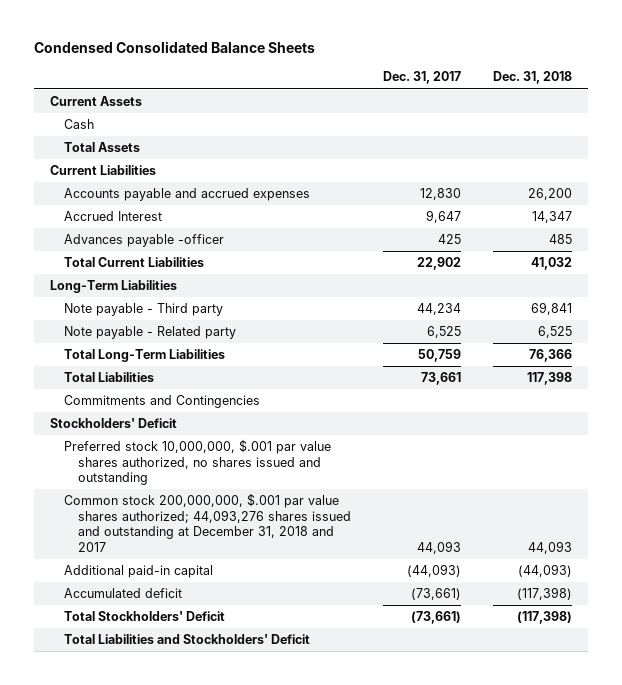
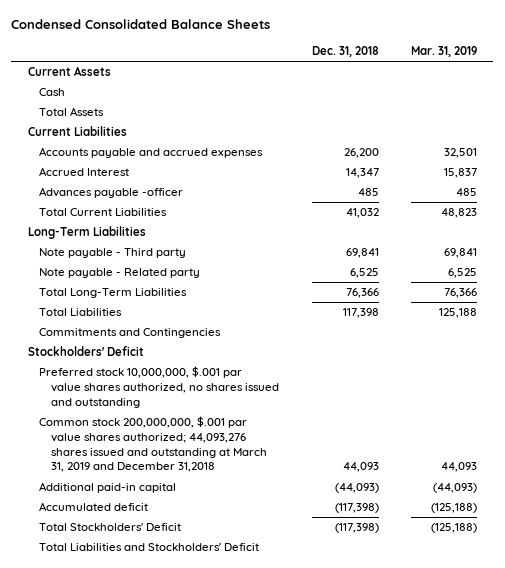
- | Dec. 31, 2017 | Dec. 31, 2018
+ | Dec. 31, 2018 | Mar. 31, 2019
- Common stock 200,000,000, $.001 par value shares authorized; 44,093,276 shares issued and outstanding at December 31, 2018 and 2017 | 44,093 | 44,093
+ Common stock 200,000,000, $.001 par value shares authorized; 44,093,276 shares issued and outstanding at March 31, 2019 and December 31,2018 | 44,093 | 44,093

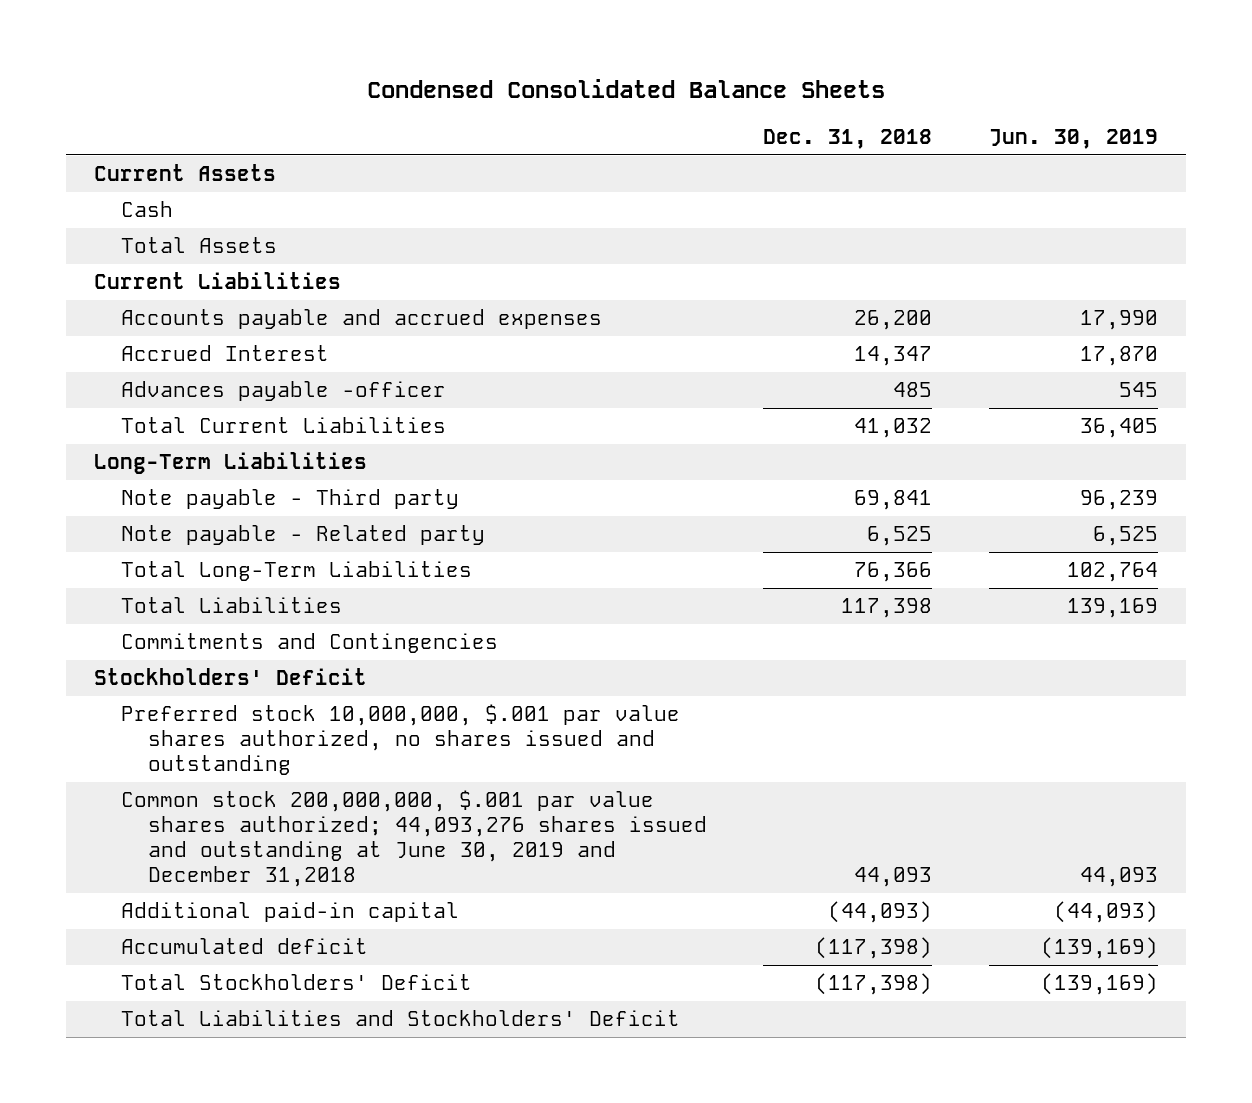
- | Dec. 31, 2018 | Mar. 31, 2019
+ | Dec. 31, 2018 | Jun. 30, 2019
- Common stock 200,000,000, $.001 par value shares authorized; 44,093,276 shares issued and outstanding at March 31, 2019 and December 31,2018 | 44,093 | 44,093
+ Common stock 200,000,000, $.001 par value shares authorized; 44,093,276 shares issued and outstanding at June 30, 2019 and December 31,2018 | 44,093 | 44,093

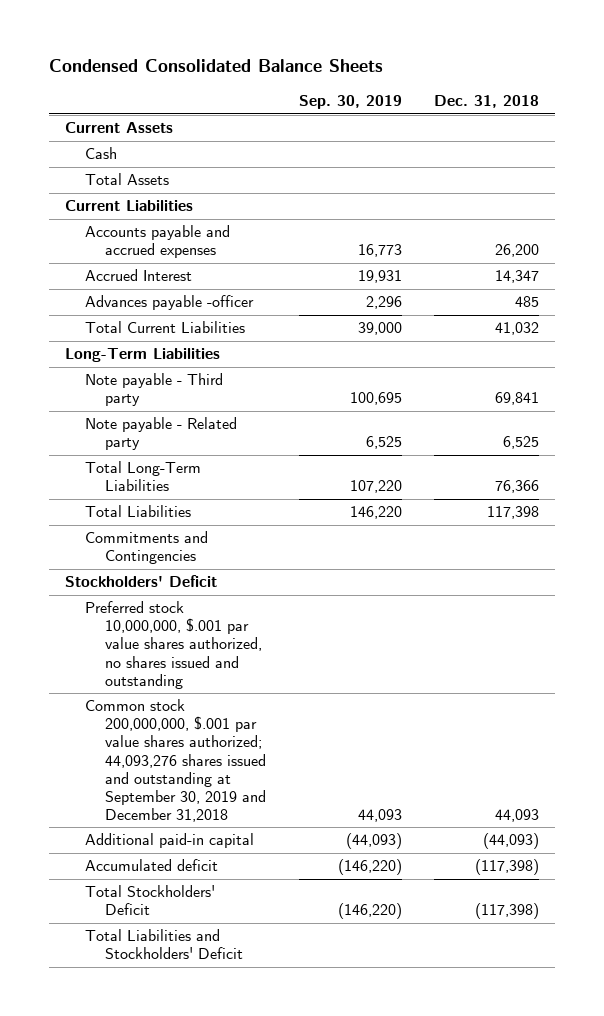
- | Dec. 31, 2018 | Jun. 30, 2019
+ | Sep. 30, 2019 | Dec. 31, 2018
- Common stock 200,000,000, $.001 par value shares authorized; 44,093,276 shares issued and outstanding at June 30, 2019 and December 31,2018 | 44,093 | 44,093
+ Common stock 200,000,000, $.001 par value shares authorized; 44,093,276 shares issued and outstanding at September 30, 2019 and December 31,2018 | 44,093 | 44,093

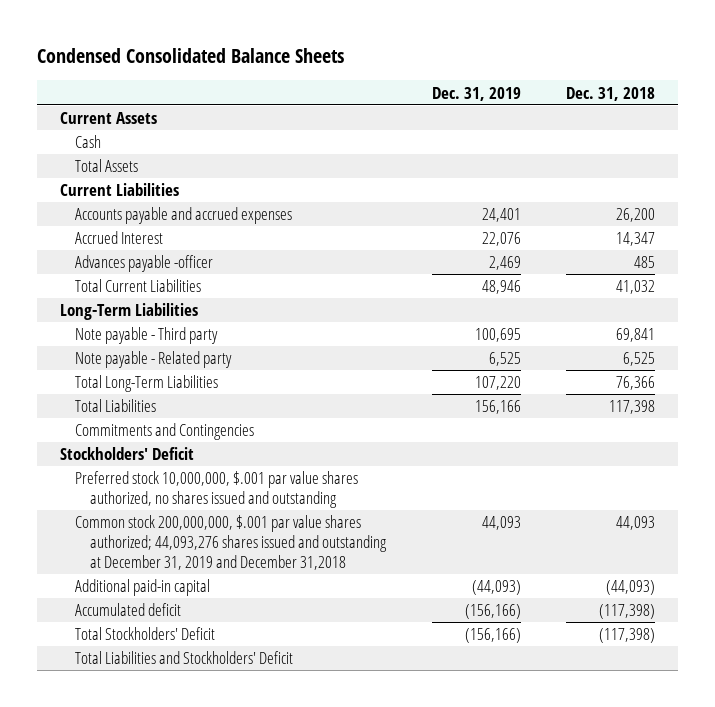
- | Sep. 30, 2019 | Dec. 31, 2018
+ | Dec. 31, 2019 | Dec. 31, 2018
- Common stock 200,000,000, $.001 par value shares authorized; 44,093,276 shares issued and outstanding at September 30, 2019 and December 31,2018 | 44,093 | 44,093
+ Common stock 200,000,000, $.001 par value shares authorized; 44,093,276 shares issued and outstanding at December 31, 2019 and December 31,2018 | 44,093 | 44,093

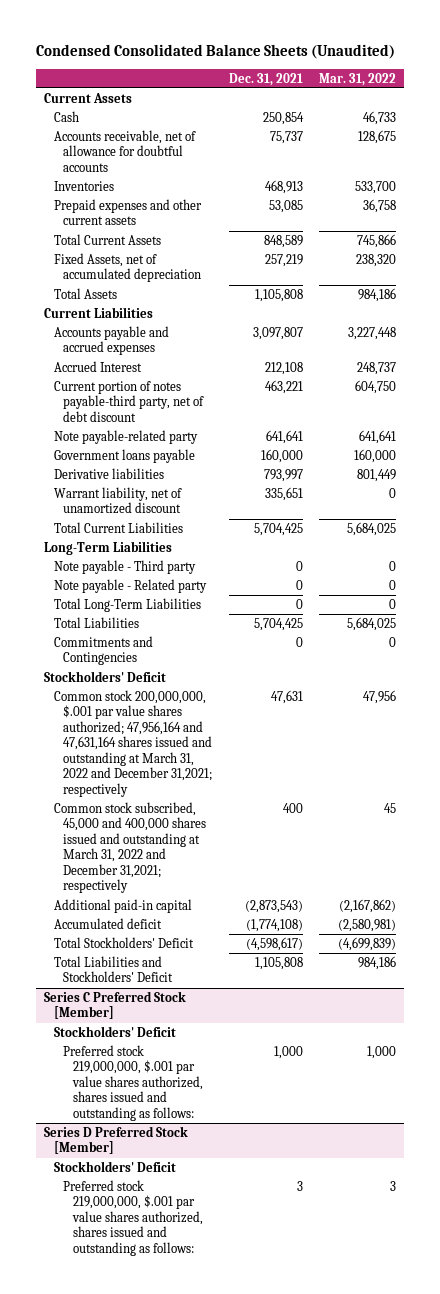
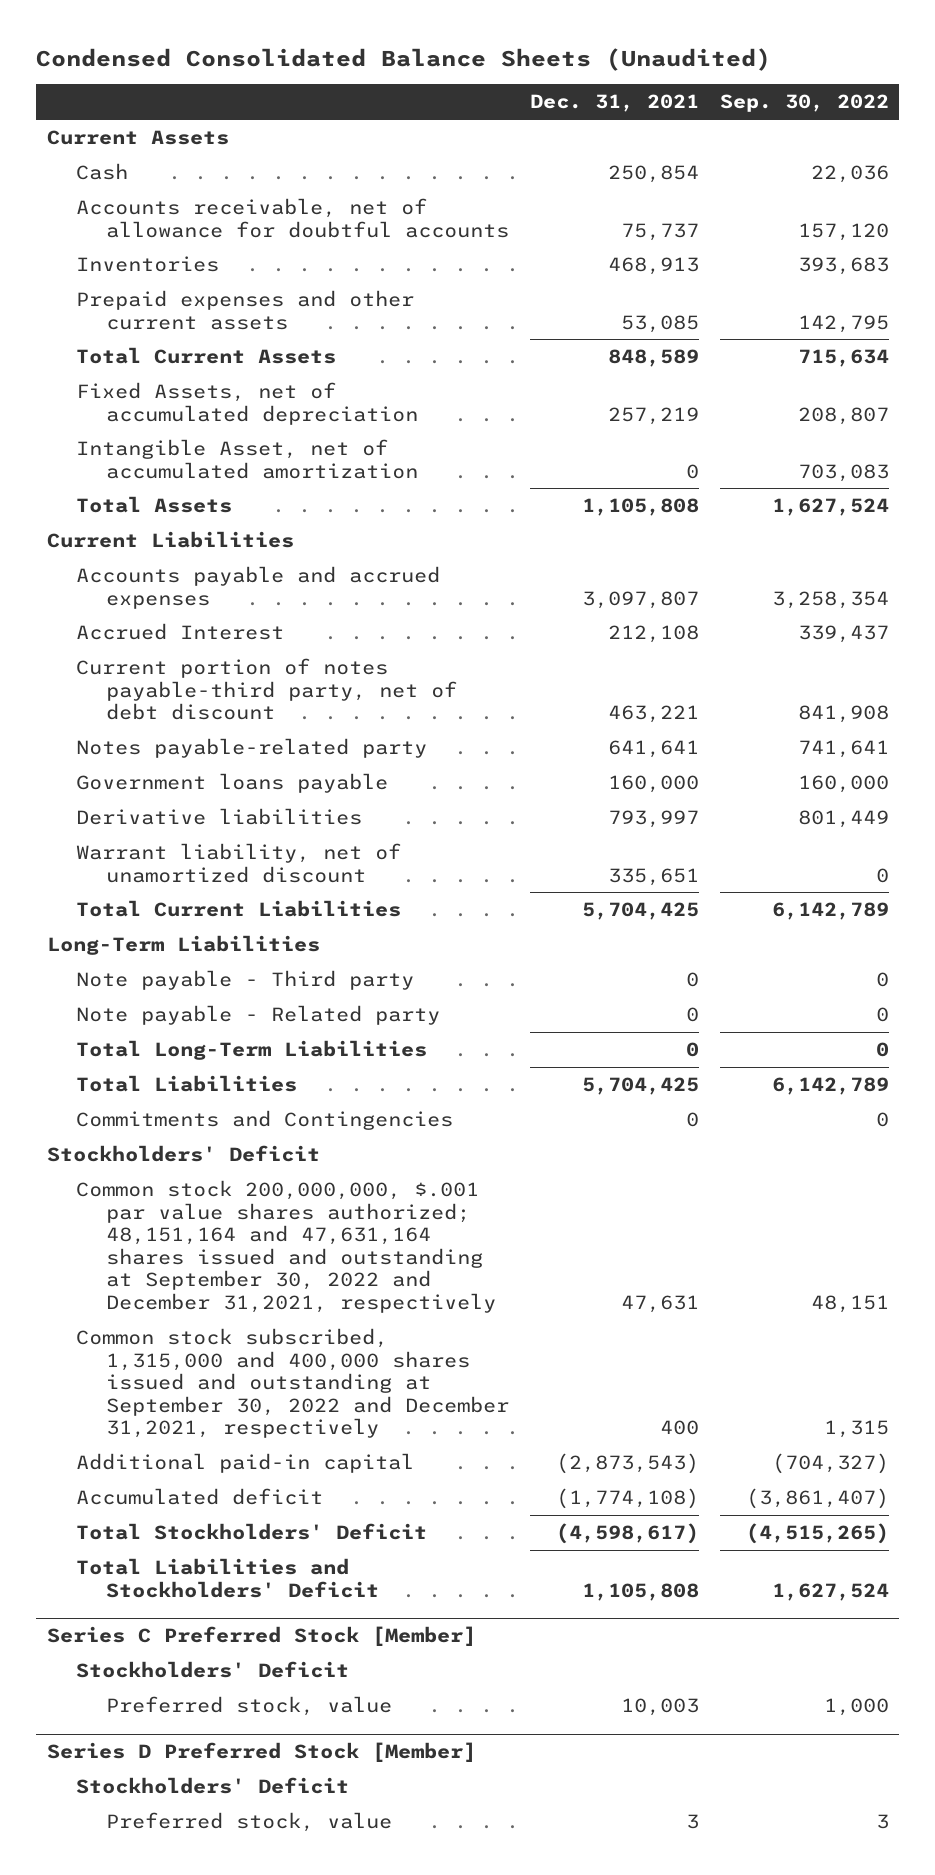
- | Dec. 31, 2021 | Mar. 31, 2022
+ | Dec. 31, 2021 | Sep. 30, 2022
+ Intangible Asset, net of accumulated amortization | 0 | 703,083
- Note payable-related party | 641,641 | 641,641
+ Notes payable-related party | 641,641 | 741,641
- Common stock 200,000,000, $.001 par value shares authorized; 47,956,164 and 47,631,164 shares issued and outstanding at March 31, 2022 and December 31,2021; respectively | 47,631 | 47,956
- Common stock subscribed, 45,000 and 400,000 shares issued and outstanding at March 31, 2022 and December 31,2021; respectively | 400 | 45
+ Common stock 200,000,000, $.001 par value shares authorized; 48,151,164 and 47,631,164 shares issued and outstanding at September 30, 2022 and December 31,2021, respectively | 47,631 | 48,151
+ Common stock subscribed, 1,315,000 and 400,000 shares issued and outstanding at September 30, 2022 and December 31,2021, respectively | 400 | 1,315
@ Series C Preferred Stock [Member]
- Preferred stock 219,000,000, $.001 par value shares authorized, shares issued and outstanding as follows: | 1,000 | 1,000
+ Preferred stock, value | 10,003 | 1,000
@ Series D Preferred Stock [Member]
- Preferred stock 219,000,000, $.001 par value shares authorized, shares issued and outstanding as follows: | 3 | 3
+ Preferred stock, value | 3 | 3

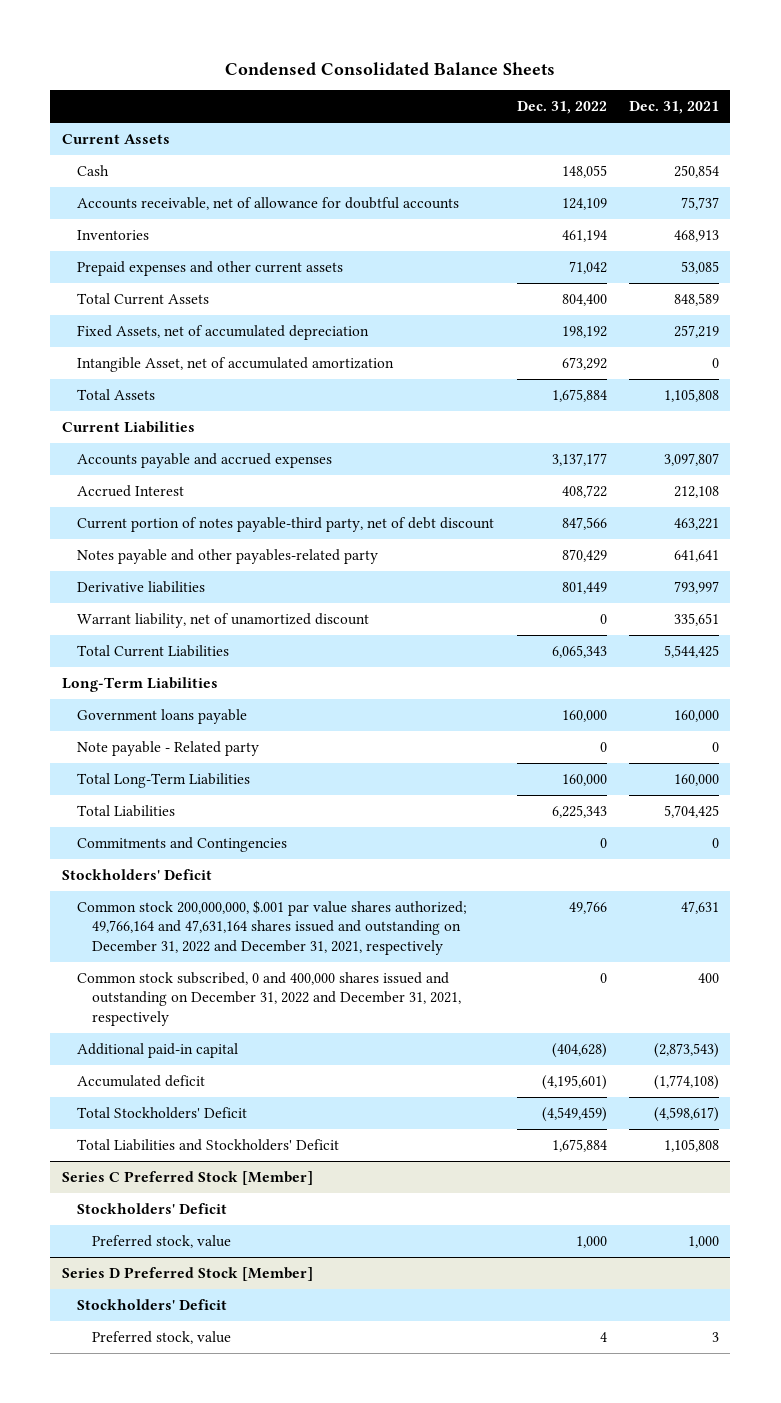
- Condensed Consolidated Balance Sheets (Unaudited)
+ Condensed Consolidated Balance Sheets
- | Dec. 31, 2021 | Sep. 30, 2022
+ | Dec. 31, 2022 | Dec. 31, 2021
- Notes payable-related party | 641,641 | 741,641
+ Notes payable and other payables-related party | 870,429 | 641,641
- Total Current Liabilities | 5,704,425 | 6,142,789
+ Total Current Liabilities | 6,065,343 | 5,544,425
- Note payable - Third party | 0 | 0
moved down: Government loans payable | 160,000 | 160,000
- Total Long-Term Liabilities | 0 | 0
+ Total Long-Term Liabilities | 160,000 | 160,000
- Common stock 200,000,000, $.001 par value shares authorized; 48,151,164 and 47,631,164 shares issued and outstanding at September 30, 2022 and December 31,2021, respectively | 47,631 | 48,151
- Common stock subscribed, 1,315,000 and 400,000 shares issued and outstanding at September 30, 2022 and December 31,2021, respectively | 400 | 1,315
+ Common stock 200,000,000, $.001 par value shares authorized; 49,766,164 and 47,631,164 shares issued and outstanding on December 31, 2022 and December 31, 2021, respectively | 49,766 | 47,631
+ Common stock subscribed, 0 and 400,000 shares issued and outstanding on December 31, 2022 and December 31, 2021, respectively | 0 | 400
@ Series C Preferred Stock [Member]
- Preferred stock, value | 10,003 | 1,000
+ Preferred stock, value | 1,000 | 1,000

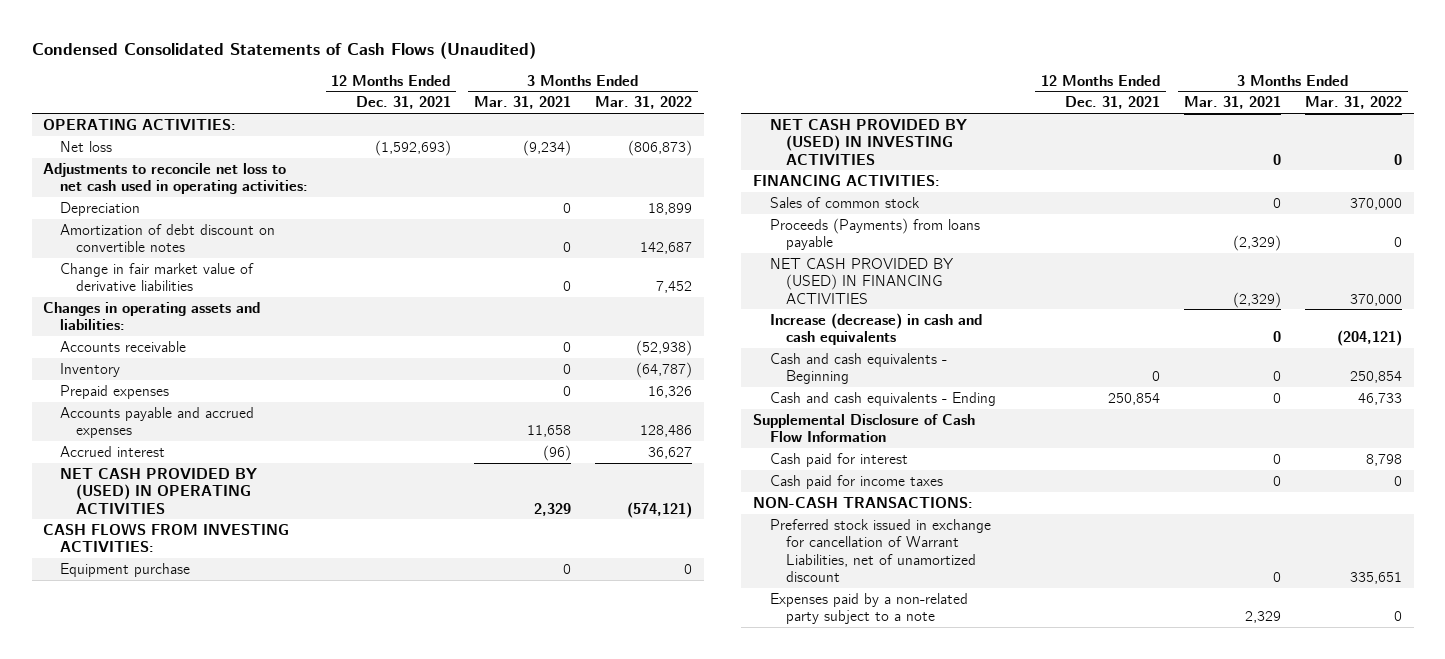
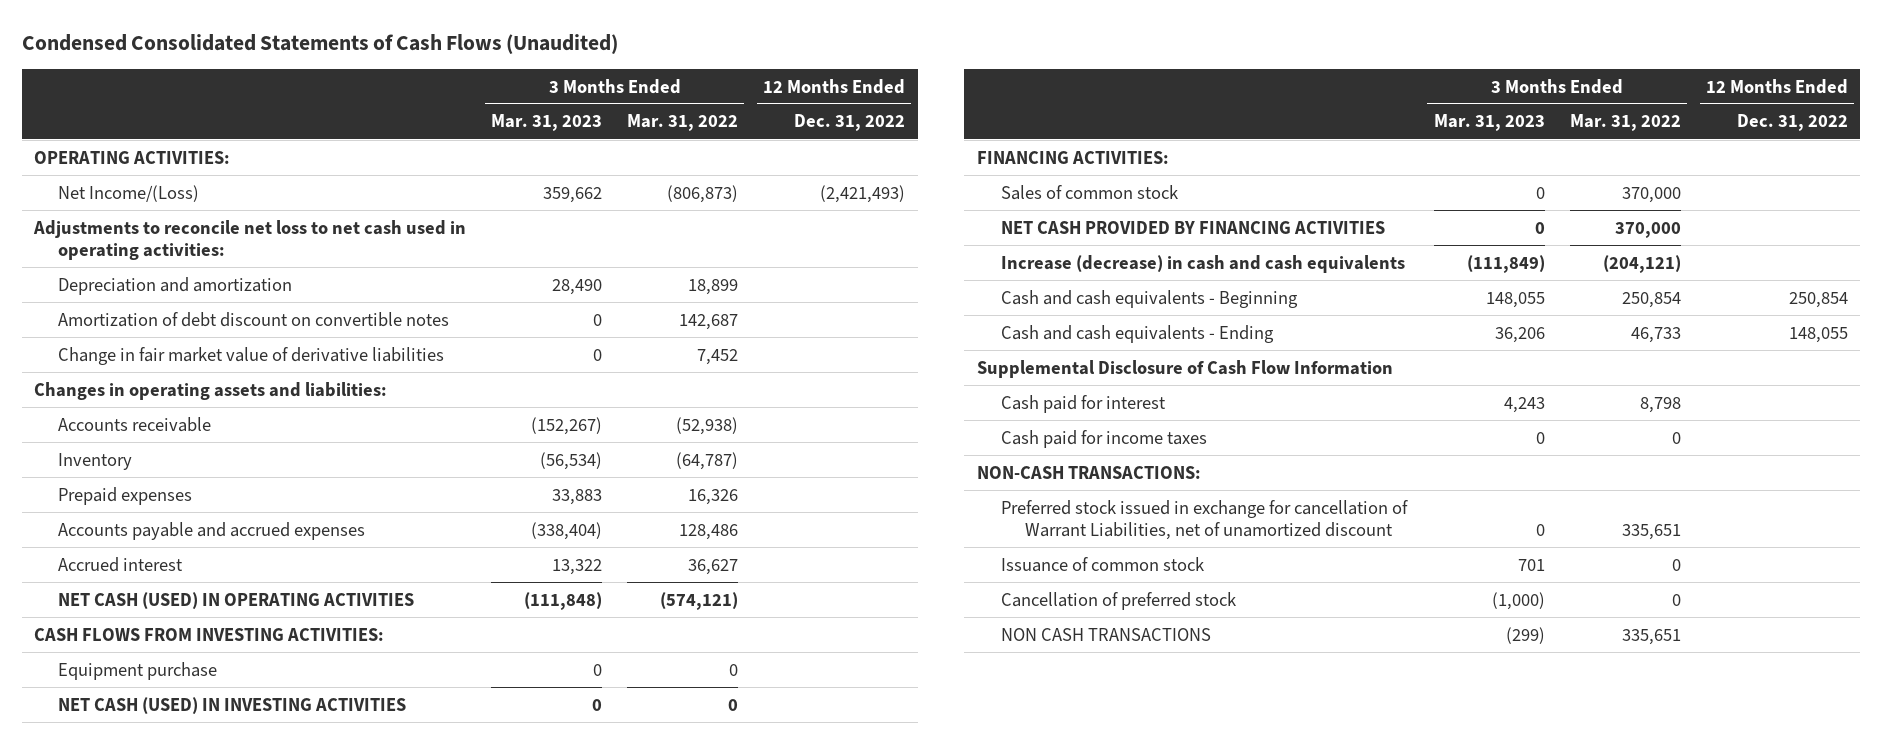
- | 12 Months Ended Dec. 31, 2021 | 3 Months Ended Mar. 31, 2021 | 3 Months Ended Mar. 31, 2022
+ | 3 Months Ended Mar. 31, 2023 | 3 Months Ended Mar. 31, 2022 | 12 Months Ended Dec. 31, 2022
- Net loss | (1,592,693) | (9,234) | (806,873)
+ Net Income/(Loss) | 359,662 | (806,873) | (2,421,493)
- Depreciation | | 0 | 18,899
+ Depreciation and amortization | 28,490 | 18,899 |
- NET CASH PROVIDED BY (USED) IN OPERATING ACTIVITIES | | 2,329 | (574,121)
+ NET CASH (USED) IN OPERATING ACTIVITIES | (111,848) | (574,121) |
- NET CASH PROVIDED BY (USED) IN INVESTING ACTIVITIES | | 0 | 0
+ NET CASH (USED) IN INVESTING ACTIVITIES | 0 | 0 |
- Proceeds (Payments) from loans payable | | (2,329) | 0
- NET CASH PROVIDED BY (USED) IN FINANCING ACTIVITIES | | (2,329) | 370,000
+ NET CASH PROVIDED BY FINANCING ACTIVITIES | 0 | 370,000 |
- Expenses paid by a non-related party subject to a note | | 2,329 | 0
+ Issuance of common stock | 701 | 0 |
+ Cancellation of preferred stock | (1,000) | 0 |
+ NON CASH TRANSACTIONS | (299) | 335,651 |

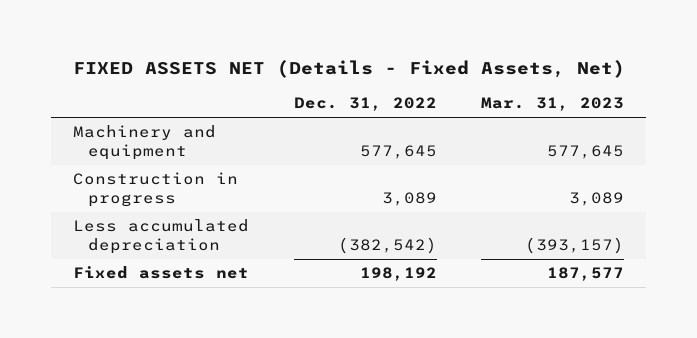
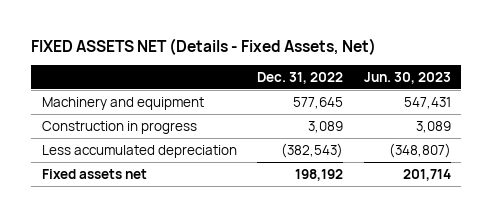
- | Dec. 31, 2022 | Mar. 31, 2023
+ | Dec. 31, 2022 | Jun. 30, 2023
- Less accumulated depreciation | (382,542) | (393,157)
+ Less accumulated depreciation | (382,543) | (348,807)

